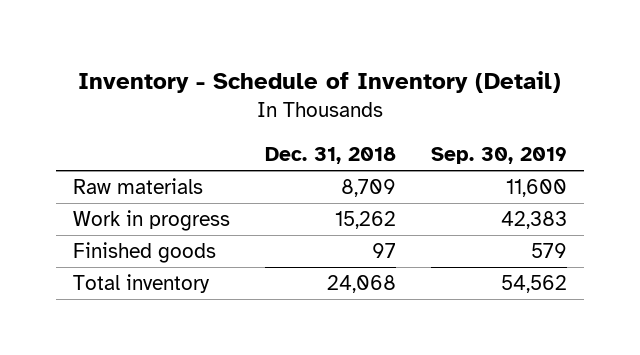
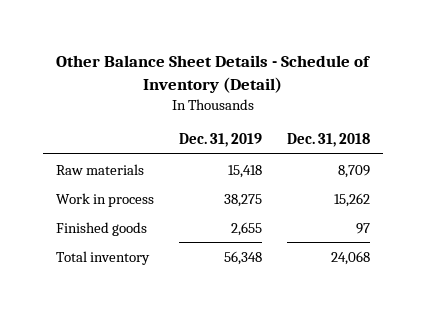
- Inventory - Schedule of Inventory (Detail)
+ Other Balance Sheet Details - Schedule of Inventory (Detail)
- | Dec. 31, 2018 | Sep. 30, 2019
+ | Dec. 31, 2019 | Dec. 31, 2018
- Work in progress | 15,262 | 42,383
+ Work in process | 38,275 | 15,262

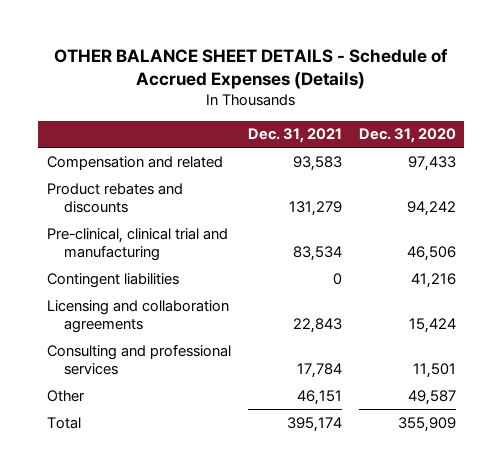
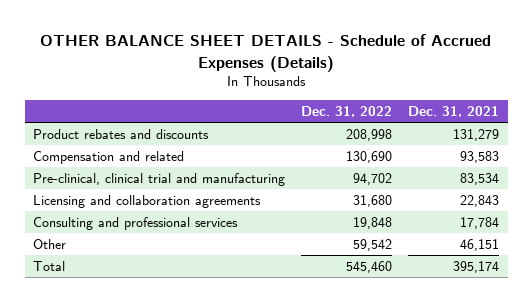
- | Dec. 31, 2021 | Dec. 31, 2020
+ | Dec. 31, 2022 | Dec. 31, 2021
moved down: Compensation and related | 130,690 | 93,583
- Contingent liabilities | 0 | 41,216

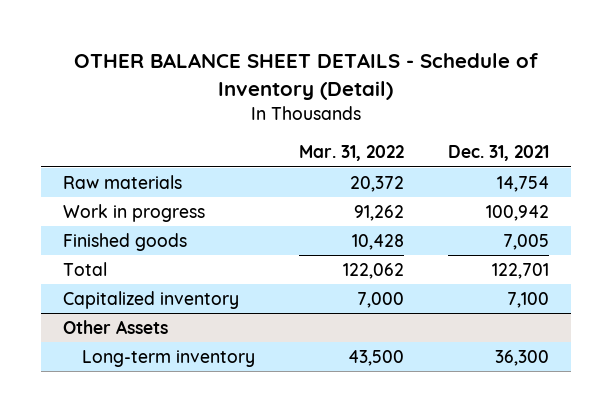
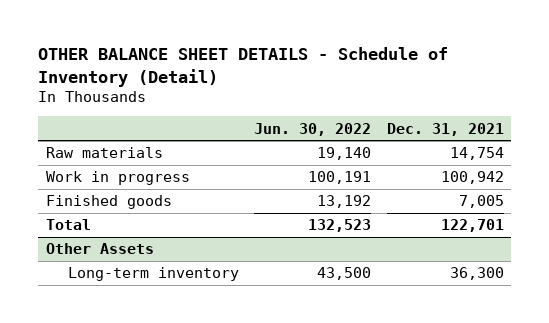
- | Mar. 31, 2022 | Dec. 31, 2021
+ | Jun. 30, 2022 | Dec. 31, 2021
- Capitalized inventory | 7,000 | 7,100

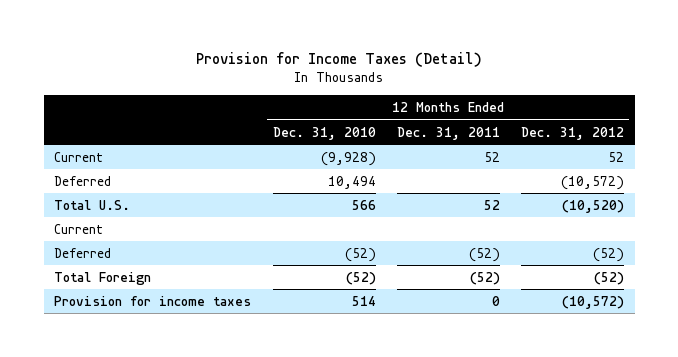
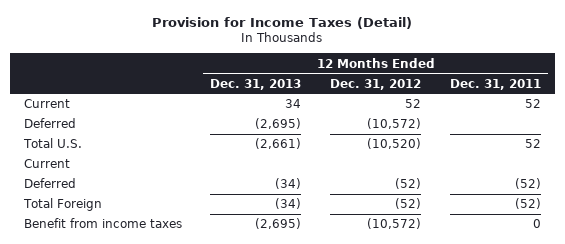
- | 12 Months Ended Dec. 31, 2010 | 12 Months Ended Dec. 31, 2011 | 12 Months Ended Dec. 31, 2012
+ | 12 Months Ended Dec. 31, 2013 | 12 Months Ended Dec. 31, 2012 | 12 Months Ended Dec. 31, 2011
- Provision for income taxes | 514 | 0 | (10,572)
+ Benefit from income taxes | (2,695) | (10,572) | 0

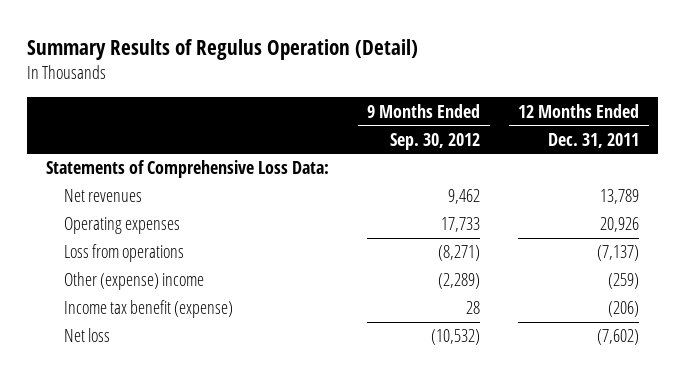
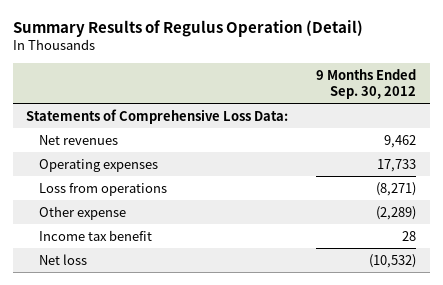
- | 9 Months Ended Sep. 30, 2012 | 12 Months Ended Dec. 31, 2011
+ | 9 Months Ended Sep. 30, 2012
- Other (expense) income | (2,289) | (259)
- Income tax benefit (expense) | 28 | (206)
+ Other expense | (2,289)
+ Income tax benefit | 28

